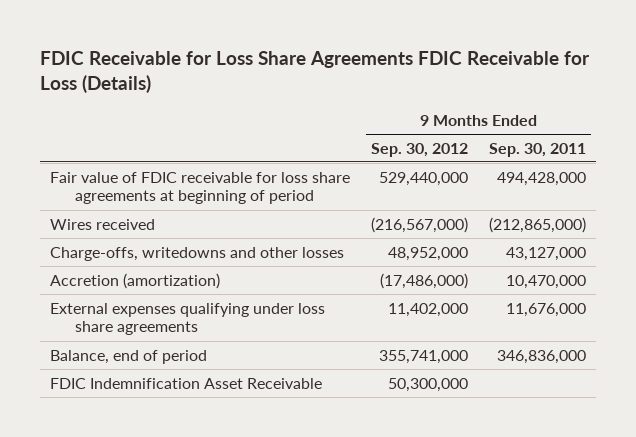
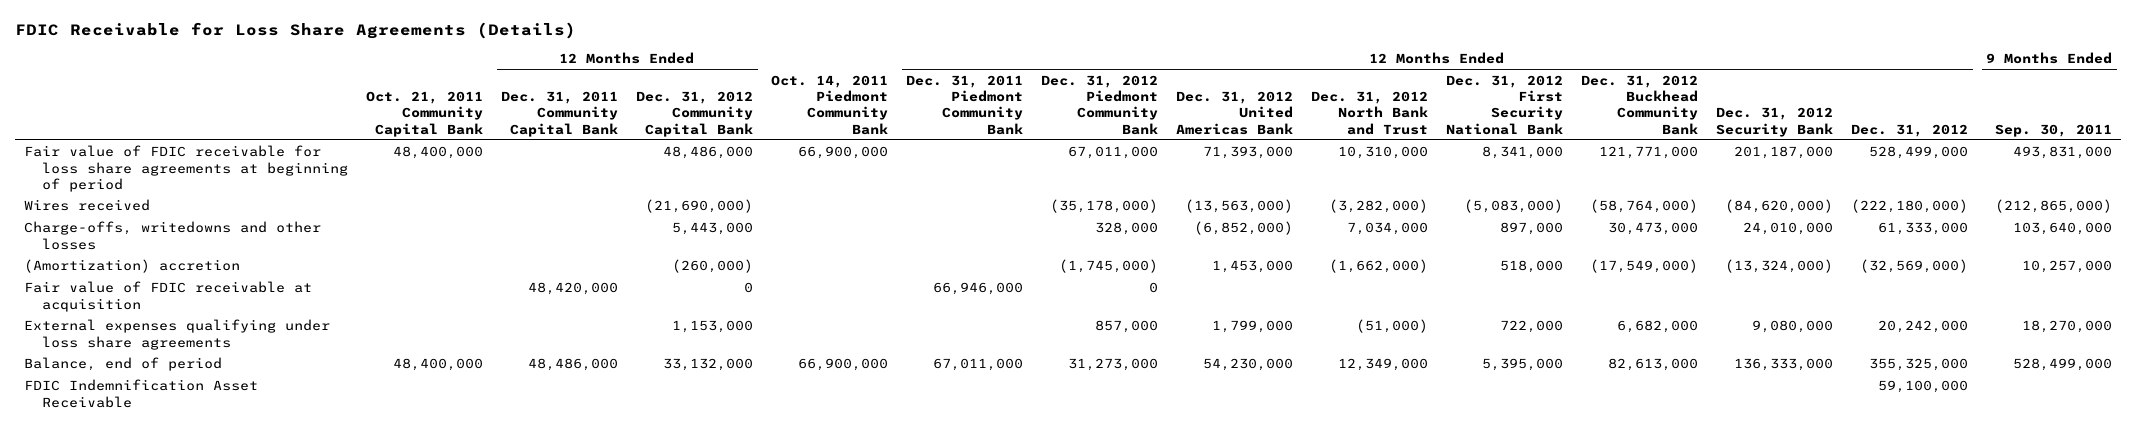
- FDIC Receivable for Loss Share Agreements FDIC Receivable for Loss (Details)
+ FDIC Receivable for Loss Share Agreements (Details)
- | 9 Months Ended Sep. 30, 2012 | 9 Months Ended Sep. 30, 2011
+ | Oct. 21, 2011 Community Capital Bank | 12 Months Ended Dec. 31, 2011 Community Capital Bank | 12 Months Ended Dec. 31, 2012 Community Capital Bank | Oct. 14, 2011 Piedmont Community Bank | 12 Months Ended Dec. 31, 2011 Piedmont Community Bank | 12 Months Ended Dec. 31, 2012 Piedmont Community Bank | 12 Months Ended Dec. 31, 2012 United Americas Bank | 12 Months Ended Dec. 31, 2012 North Bank and Trust | 12 Months Ended Dec. 31, 2012 First Security National Bank | 12 Months Ended Dec. 31, 2012 Buckhead Community Bank | 12 Months Ended Dec. 31, 2012 Security Bank | 12 Months Ended Dec. 31, 2012 | 9 Months Ended Sep. 30, 2011
- Fair value of FDIC receivable for loss share agreements at beginning of period | 529,440,000 | 494,428,000
+ Fair value of FDIC receivable for loss share agreements at beginning of period | 48,400,000 | | 48,486,000 | 66,900,000 | | 67,011,000 | 71,393,000 | 10,310,000 | 8,341,000 | 121,771,000 | 201,187,000 | 528,499,000 | 493,831,000
- Charge-offs, writedowns and other losses | 48,952,000 | 43,127,000
- Accretion (amortization) | (17,486,000) | 10,470,000
- External expenses qualifying under loss share agreements | 11,402,000 | 11,676,000
- Balance, end of period | 355,741,000 | 346,836,000
+ Charge-offs, writedowns and other losses | | | 5,443,000 | | | 328,000 | (6,852,000) | 7,034,000 | 897,000 | 30,473,000 | 24,010,000 | 61,333,000 | 103,640,000
+ (Amortization) accretion | | | (260,000) | | | (1,745,000) | 1,453,000 | (1,662,000) | 518,000 | (17,549,000) | (13,324,000) | (32,569,000) | 10,257,000
+ Fair value of FDIC receivable at acquisition | | 48,420,000 | 0 | | 66,946,000 | 0 | | | | | | |
+ External expenses qualifying under loss share agreements | | | 1,153,000 | | | 857,000 | 1,799,000 | (51,000) | 722,000 | 6,682,000 | 9,080,000 | 20,242,000 | 18,270,000
+ Balance, end of period | 48,400,000 | 48,486,000 | 33,132,000 | 66,900,000 | 67,011,000 | 31,273,000 | 54,230,000 | 12,349,000 | 5,395,000 | 82,613,000 | 136,333,000 | 355,325,000 | 528,499,000

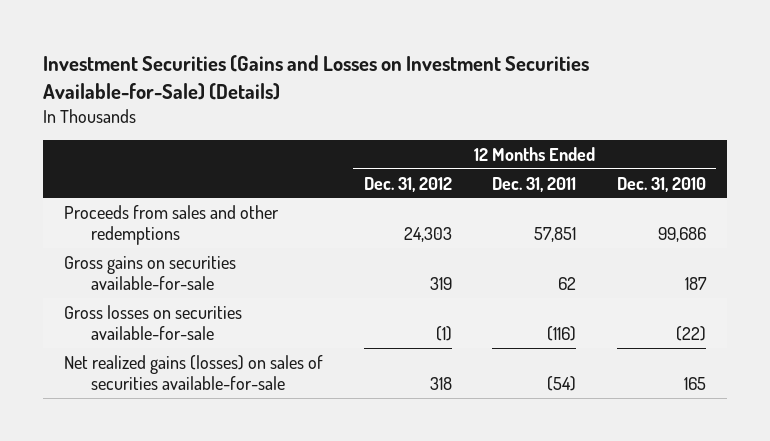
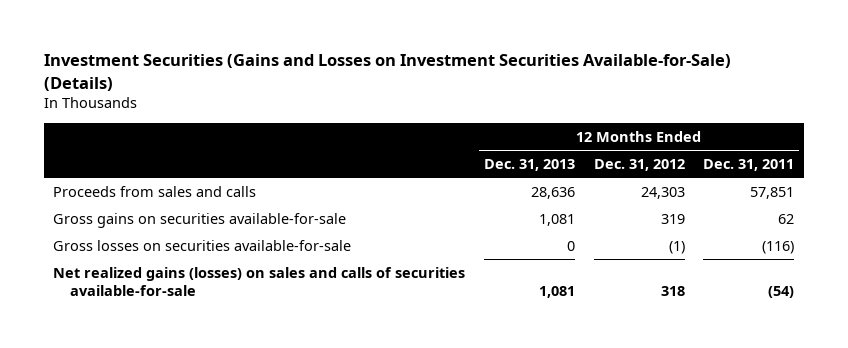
- | 12 Months Ended Dec. 31, 2012 | 12 Months Ended Dec. 31, 2011 | 12 Months Ended Dec. 31, 2010
+ | 12 Months Ended Dec. 31, 2013 | 12 Months Ended Dec. 31, 2012 | 12 Months Ended Dec. 31, 2011
- Proceeds from sales and other redemptions | 24,303 | 57,851 | 99,686
+ Proceeds from sales and calls | 28,636 | 24,303 | 57,851
- Net realized gains (losses) on sales of securities available-for-sale | 318 | (54) | 165
+ Net realized gains (losses) on sales and calls of securities available-for-sale | 1,081 | 318 | (54)

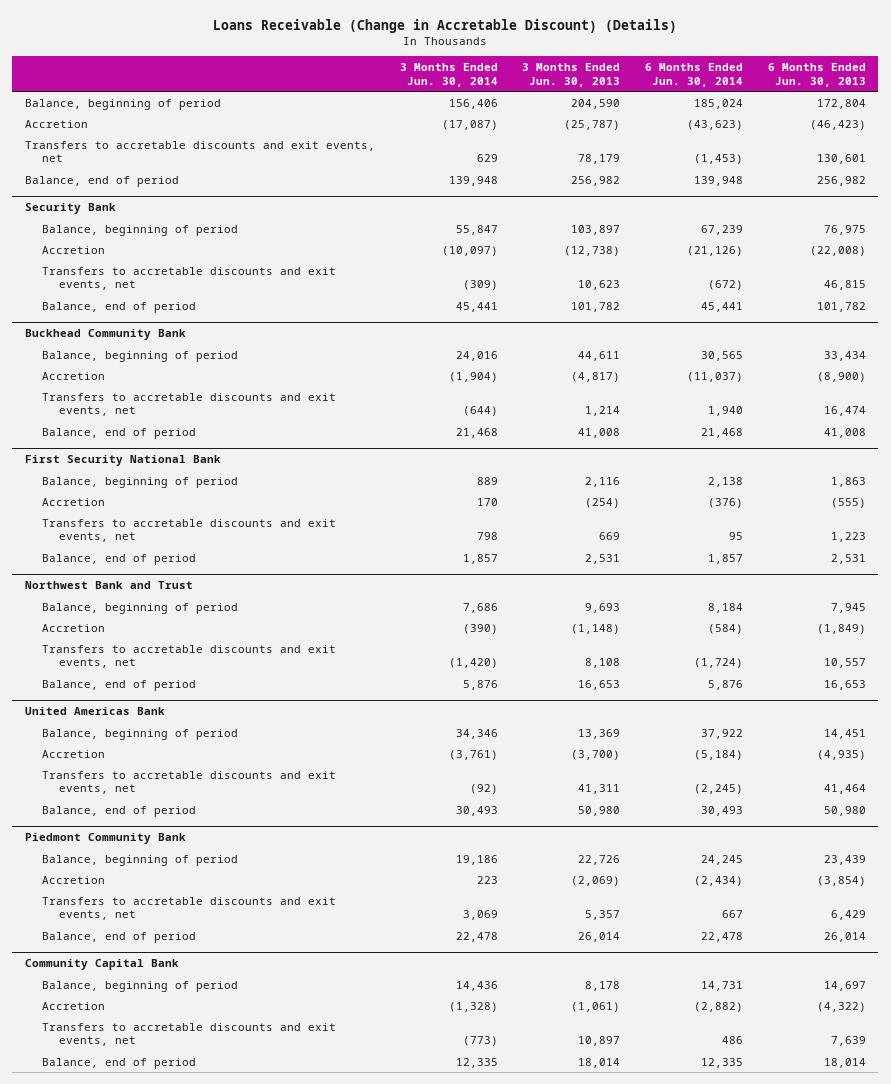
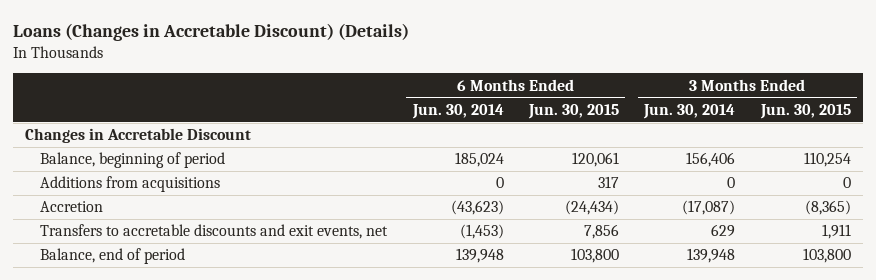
- Loans Receivable (Change in Accretable Discount) (Details)
+ Loans (Changes in Accretable Discount) (Details)
- | 3 Months Ended Jun. 30, 2014 | 3 Months Ended Jun. 30, 2013 | 6 Months Ended Jun. 30, 2014 | 6 Months Ended Jun. 30, 2013
+ | 6 Months Ended Jun. 30, 2014 | 6 Months Ended Jun. 30, 2015 | 3 Months Ended Jun. 30, 2014 | 3 Months Ended Jun. 30, 2015
+ Changes in Accretable Discount
+ Additions from acquisitions | 0 | 317 | 0 | 0
- Security Bank
- Balance, beginning of period | 55,847 | 103,897 | 67,239 | 76,975
- Accretion | (10,097) | (12,738) | (21,126) | (22,008)
- Transfers to accretable discounts and exit events, net | (309) | 10,623 | (672) | 46,815
- Balance, end of period | 45,441 | 101,782 | 45,441 | 101,782
- Buckhead Community Bank
- Balance, beginning of period | 24,016 | 44,611 | 30,565 | 33,434
- Accretion | (1,904) | (4,817) | (11,037) | (8,900)
- Transfers to accretable discounts and exit events, net | (644) | 1,214 | 1,940 | 16,474
- Balance, end of period | 21,468 | 41,008 | 21,468 | 41,008
- First Security National Bank
- Balance, beginning of period | 889 | 2,116 | 2,138 | 1,863
- Accretion | 170 | (254) | (376) | (555)
- Transfers to accretable discounts and exit events, net | 798 | 669 | 95 | 1,223
- Balance, end of period | 1,857 | 2,531 | 1,857 | 2,531
- Northwest Bank and Trust
- Balance, beginning of period | 7,686 | 9,693 | 8,184 | 7,945
- Accretion | (390) | (1,148) | (584) | (1,849)
- Transfers to accretable discounts and exit events, net | (1,420) | 8,108 | (1,724) | 10,557
- Balance, end of period | 5,876 | 16,653 | 5,876 | 16,653
- United Americas Bank
- Balance, beginning of period | 34,346 | 13,369 | 37,922 | 14,451
- Accretion | (3,761) | (3,700) | (5,184) | (4,935)
- Transfers to accretable discounts and exit events, net | (92) | 41,311 | (2,245) | 41,464
- Balance, end of period | 30,493 | 50,980 | 30,493 | 50,980
- Piedmont Community Bank
- Balance, beginning of period | 19,186 | 22,726 | 24,245 | 23,439
- Accretion | 223 | (2,069) | (2,434) | (3,854)
- Transfers to accretable discounts and exit events, net | 3,069 | 5,357 | 667 | 6,429
- Balance, end of period | 22,478 | 26,014 | 22,478 | 26,014
- Community Capital Bank
- Balance, beginning of period | 14,436 | 8,178 | 14,731 | 14,697
- Accretion | (1,328) | (1,061) | (2,882) | (4,322)
- Transfers to accretable discounts and exit events, net | (773) | 10,897 | 486 | 7,639
- Balance, end of period | 12,335 | 18,014 | 12,335 | 18,014

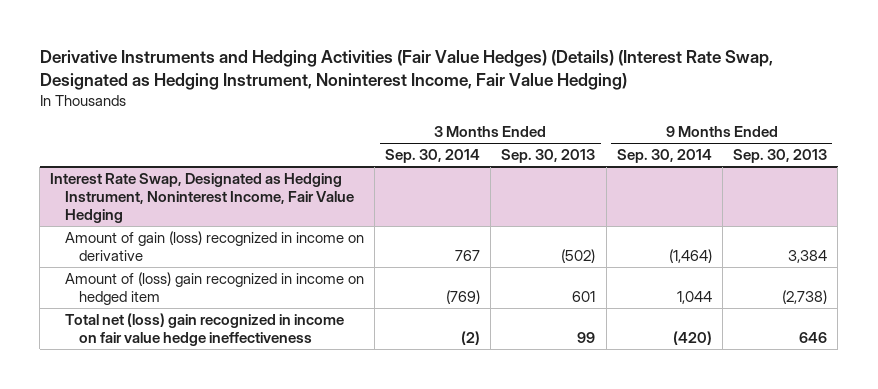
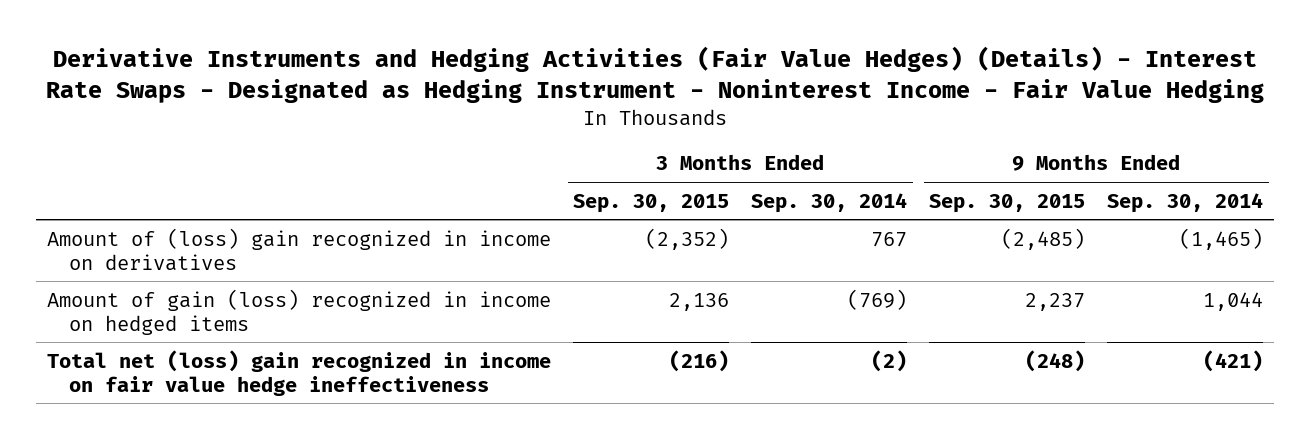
- Derivative Instruments and Hedging Activities (Fair Value Hedges) (Details) (Interest Rate Swap, Designated as Hedging Instrument, Noninterest Income, Fair Value Hedging)
+ Derivative Instruments and Hedging Activities (Fair Value Hedges) (Details) - Interest Rate Swaps - Designated as Hedging Instrument - Noninterest Income - Fair Value Hedging
- | 3 Months Ended Sep. 30, 2014 | 3 Months Ended Sep. 30, 2013 | 9 Months Ended Sep. 30, 2014 | 9 Months Ended Sep. 30, 2013
+ | 3 Months Ended Sep. 30, 2015 | 3 Months Ended Sep. 30, 2014 | 9 Months Ended Sep. 30, 2015 | 9 Months Ended Sep. 30, 2014
- Interest Rate Swap, Designated as Hedging Instrument, Noninterest Income, Fair Value Hedging
- Amount of gain (loss) recognized in income on derivative | 767 | (502) | (1,464) | 3,384
- Amount of (loss) gain recognized in income on hedged item | (769) | 601 | 1,044 | (2,738)
- Total net (loss) gain recognized in income on fair value hedge ineffectiveness | (2) | 99 | (420) | 646
+ Amount of (loss) gain recognized in income on derivatives | (2,352) | 767 | (2,485) | (1,465)
+ Amount of gain (loss) recognized in income on hedged items | 2,136 | (769) | 2,237 | 1,044
+ Total net (loss) gain recognized in income on fair value hedge ineffectiveness | (216) | (2) | (248) | (421)

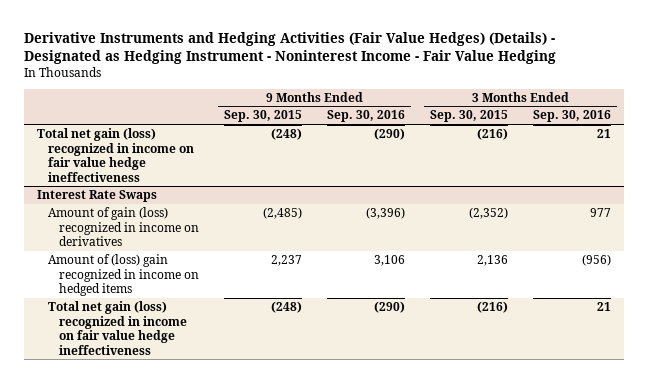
- Derivative Instruments and Hedging Activities (Fair Value Hedges) (Details) - Interest Rate Swaps - Designated as Hedging Instrument - Noninterest Income - Fair Value Hedging
+ Derivative Instruments and Hedging Activities (Fair Value Hedges) (Details) - Designated as Hedging Instrument - Noninterest Income - Fair Value Hedging
- | 3 Months Ended Sep. 30, 2015 | 3 Months Ended Sep. 30, 2014 | 9 Months Ended Sep. 30, 2015 | 9 Months Ended Sep. 30, 2014
+ | 9 Months Ended Sep. 30, 2015 | 9 Months Ended Sep. 30, 2016 | 3 Months Ended Sep. 30, 2015 | 3 Months Ended Sep. 30, 2016
- Amount of (loss) gain recognized in income on derivatives | (2,352) | 767 | (2,485) | (1,465)
- Amount of gain (loss) recognized in income on hedged items | 2,136 | (769) | 2,237 | 1,044
- Total net (loss) gain recognized in income on fair value hedge ineffectiveness | (216) | (2) | (248) | (421)
+ Total net gain (loss) recognized in income on fair value hedge ineffectiveness | (248) | (290) | (216) | 21
+ Interest Rate Swaps
+ Amount of gain (loss) recognized in income on derivatives | (2,485) | (3,396) | (2,352) | 977
+ Amount of (loss) gain recognized in income on hedged items | 2,237 | 3,106 | 2,136 | (956)
+ Total net gain (loss) recognized in income on fair value hedge ineffectiveness | (248) | (290) | (216) | 21

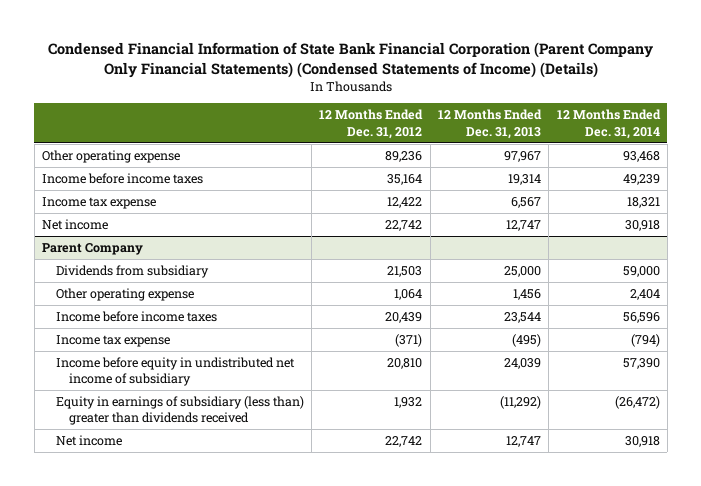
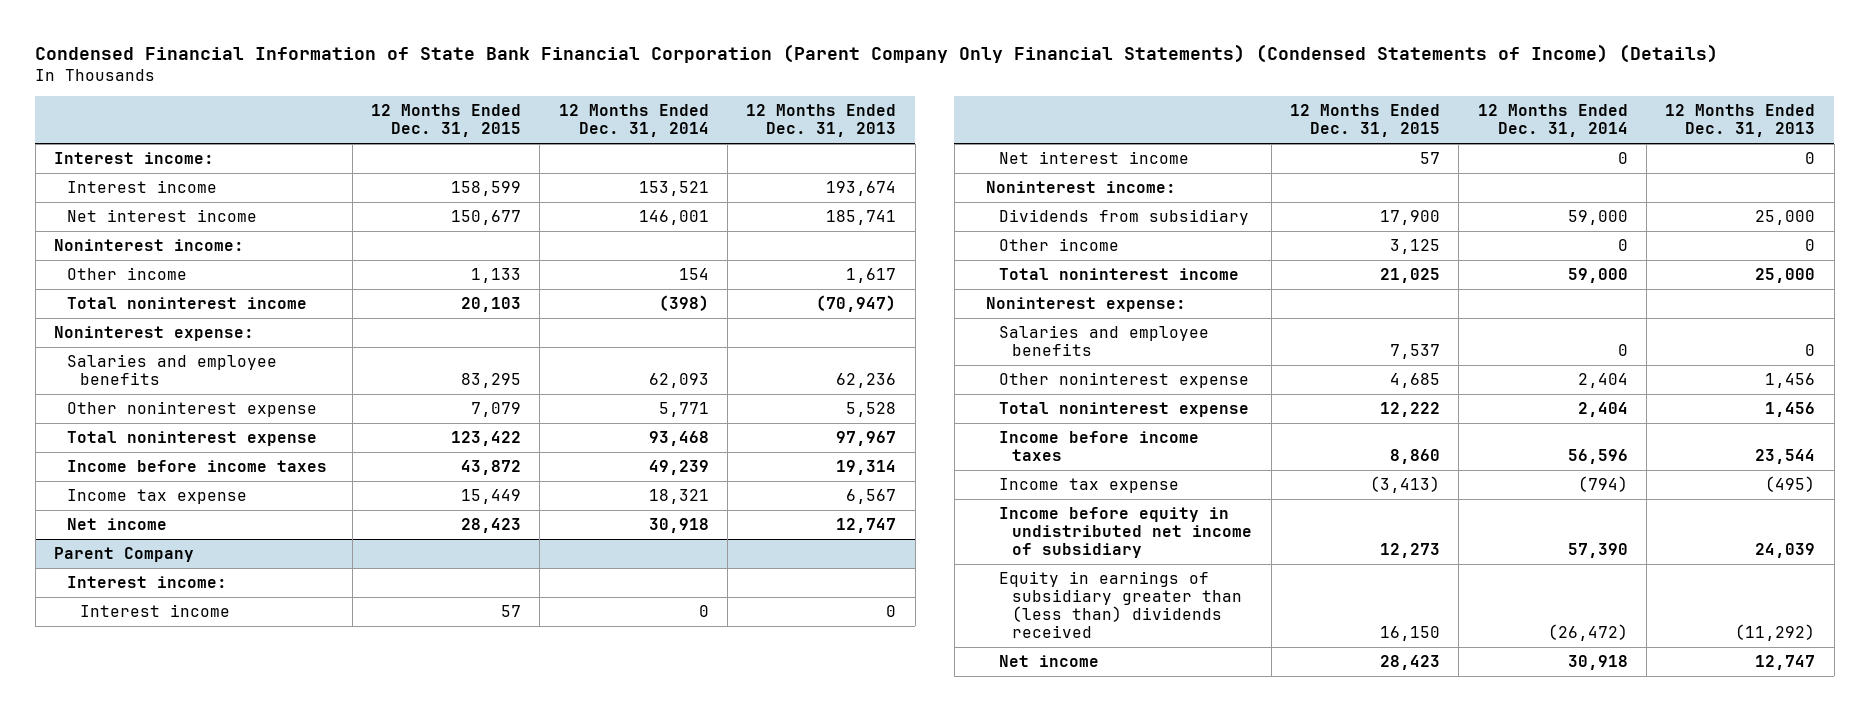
- | 12 Months Ended Dec. 31, 2012 | 12 Months Ended Dec. 31, 2013 | 12 Months Ended Dec. 31, 2014
+ | 12 Months Ended Dec. 31, 2015 | 12 Months Ended Dec. 31, 2014 | 12 Months Ended Dec. 31, 2013
- Other operating expense | 89,236 | 97,967 | 93,468
+ Interest income:
+ Interest income | 158,599 | 153,521 | 193,674
+ Net interest income | 150,677 | 146,001 | 185,741
+ Noninterest income:
+ Other income | 1,133 | 154 | 1,617
+ Total noninterest income | 20,103 | (398) | (70,947)
+ Noninterest expense:
+ Salaries and employee benefits | 83,295 | 62,093 | 62,236
+ Other noninterest expense | 7,079 | 5,771 | 5,528
+ Total noninterest expense | 123,422 | 93,468 | 97,967
@ Parent Company
+ Interest income:
+ Interest income | 57 | 0 | 0
+ Net interest income | 57 | 0 | 0
+ Noninterest income:
- Other operating expense | 1,064 | 1,456 | 2,404
+ Other income | 3,125 | 0 | 0
+ Total noninterest income | 21,025 | 59,000 | 25,000
+ Noninterest expense:
+ Salaries and employee benefits | 7,537 | 0 | 0
+ Other noninterest expense | 4,685 | 2,404 | 1,456
+ Total noninterest expense | 12,222 | 2,404 | 1,456
- Equity in earnings of subsidiary (less than) greater than dividends received | 1,932 | (11,292) | (26,472)
+ Equity in earnings of subsidiary greater than (less than) dividends received | 16,150 | (26,472) | (11,292)

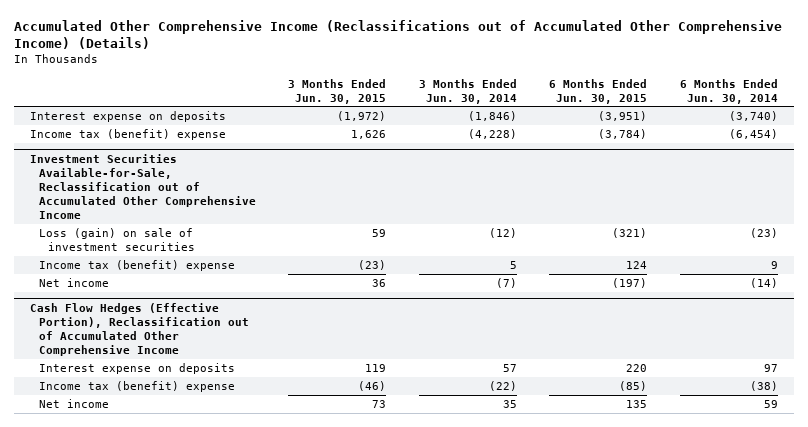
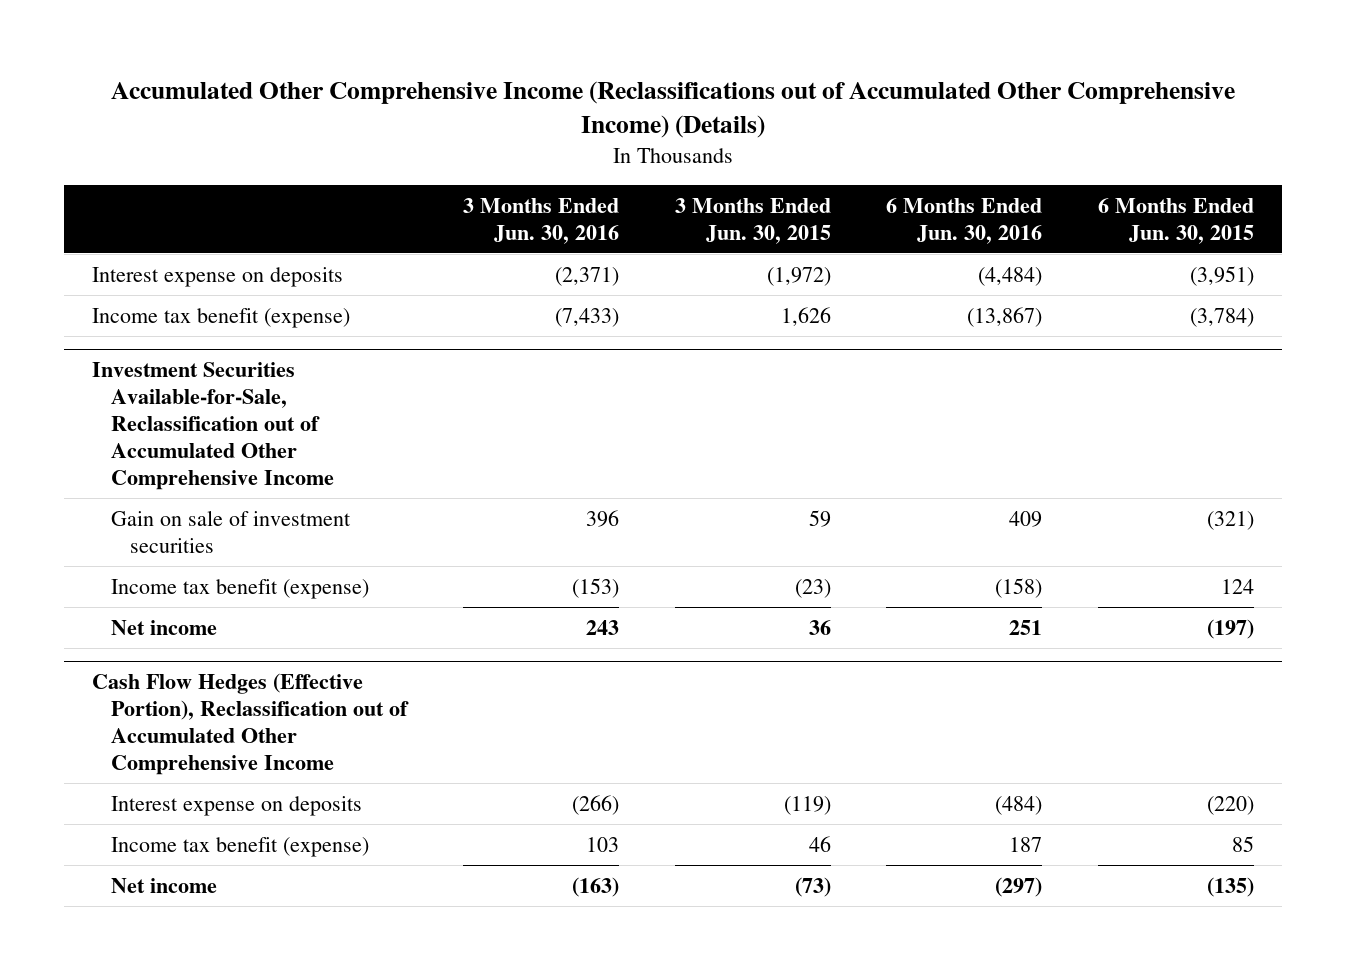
- | 3 Months Ended Jun. 30, 2015 | 3 Months Ended Jun. 30, 2014 | 6 Months Ended Jun. 30, 2015 | 6 Months Ended Jun. 30, 2014
+ | 3 Months Ended Jun. 30, 2016 | 3 Months Ended Jun. 30, 2015 | 6 Months Ended Jun. 30, 2016 | 6 Months Ended Jun. 30, 2015
- Income tax (benefit) expense | 1,626 | (4,228) | (3,784) | (6,454)
+ Income tax benefit (expense) | (7,433) | 1,626 | (13,867) | (3,784)
@ Investment Securities Available-for-Sale, Reclassification out of Accumulated Other Comprehensive Income
- Loss (gain) on sale of investment securities | 59 | (12) | (321) | (23)
- Income tax (benefit) expense | (23) | 5 | 124 | 9
+ Gain on sale of investment securities | 396 | 59 | 409 | (321)
+ Income tax benefit (expense) | (153) | (23) | (158) | 124
@ Cash Flow Hedges (Effective Portion), Reclassification out of Accumulated Other Comprehensive Income
- Interest expense on deposits | 119 | 57 | 220 | 97
- Income tax (benefit) expense | (46) | (22) | (85) | (38)
- Net income | 73 | 35 | 135 | 59
+ Interest expense on deposits | (266) | (119) | (484) | (220)
+ Income tax benefit (expense) | 103 | 46 | 187 | 85
+ Net income | (163) | (73) | (297) | (135)

